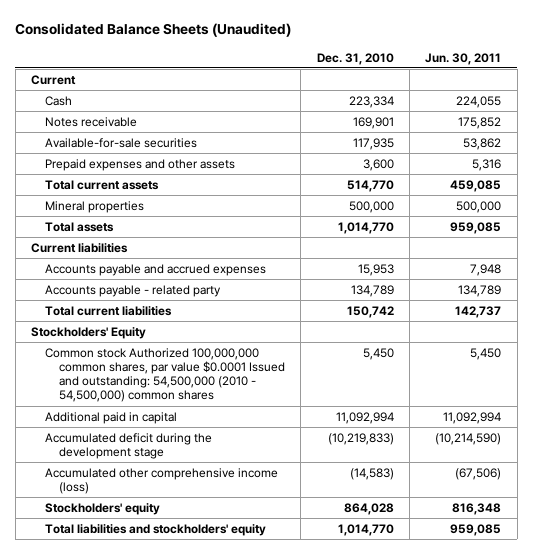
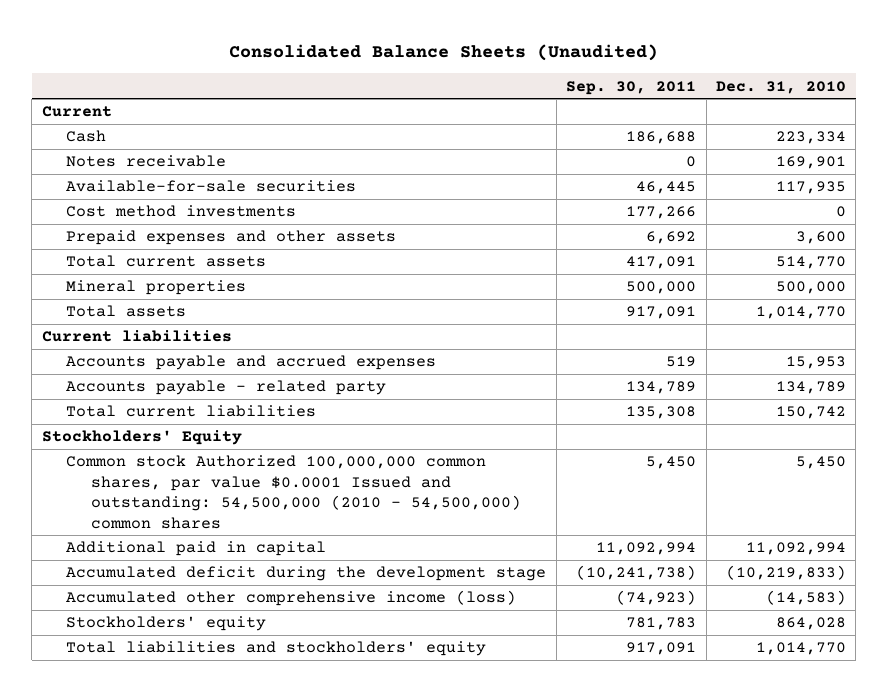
- | Dec. 31, 2010 | Jun. 30, 2011
+ | Sep. 30, 2011 | Dec. 31, 2010
+ Cost method investments | 177,266 | 0

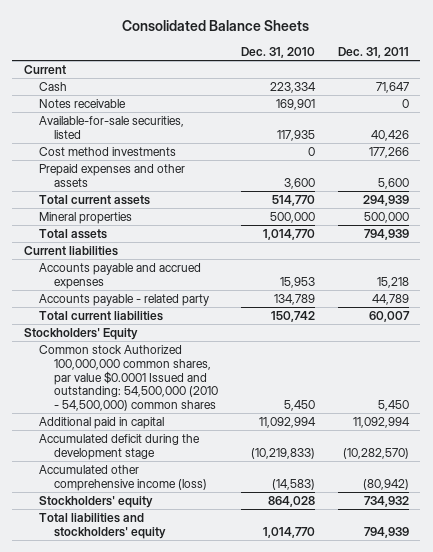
- Consolidated Balance Sheets (Unaudited)
+ Consolidated Balance Sheets
- | Sep. 30, 2011 | Dec. 31, 2010
+ | Dec. 31, 2010 | Dec. 31, 2011
- Available-for-sale securities | 46,445 | 117,935
+ Available-for-sale securities, listed | 117,935 | 40,426

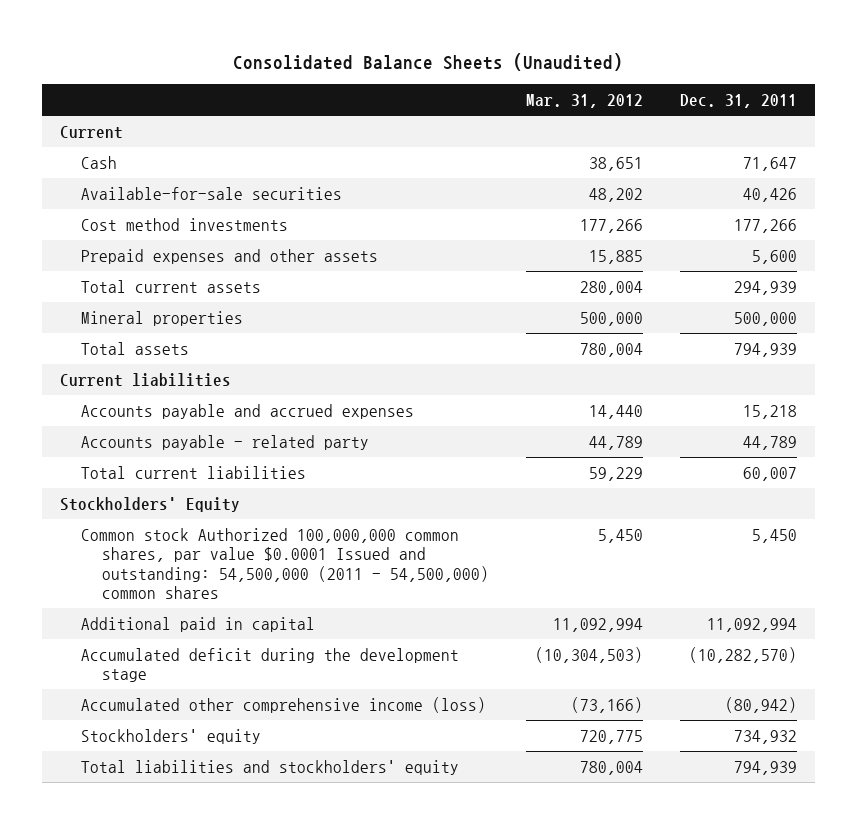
- Consolidated Balance Sheets
+ Consolidated Balance Sheets (Unaudited)
- | Dec. 31, 2010 | Dec. 31, 2011
+ | Mar. 31, 2012 | Dec. 31, 2011
- Notes receivable | 169,901 | 0
- Available-for-sale securities, listed | 117,935 | 40,426
+ Available-for-sale securities | 48,202 | 40,426
- Common stock Authorized 100,000,000 common shares, par value $0.0001 Issued and outstanding: 54,500,000 (2010 - 54,500,000) common shares | 5,450 | 5,450
+ Common stock Authorized 100,000,000 common shares, par value $0.0001 Issued and outstanding: 54,500,000 (2011 - 54,500,000) common shares | 5,450 | 5,450

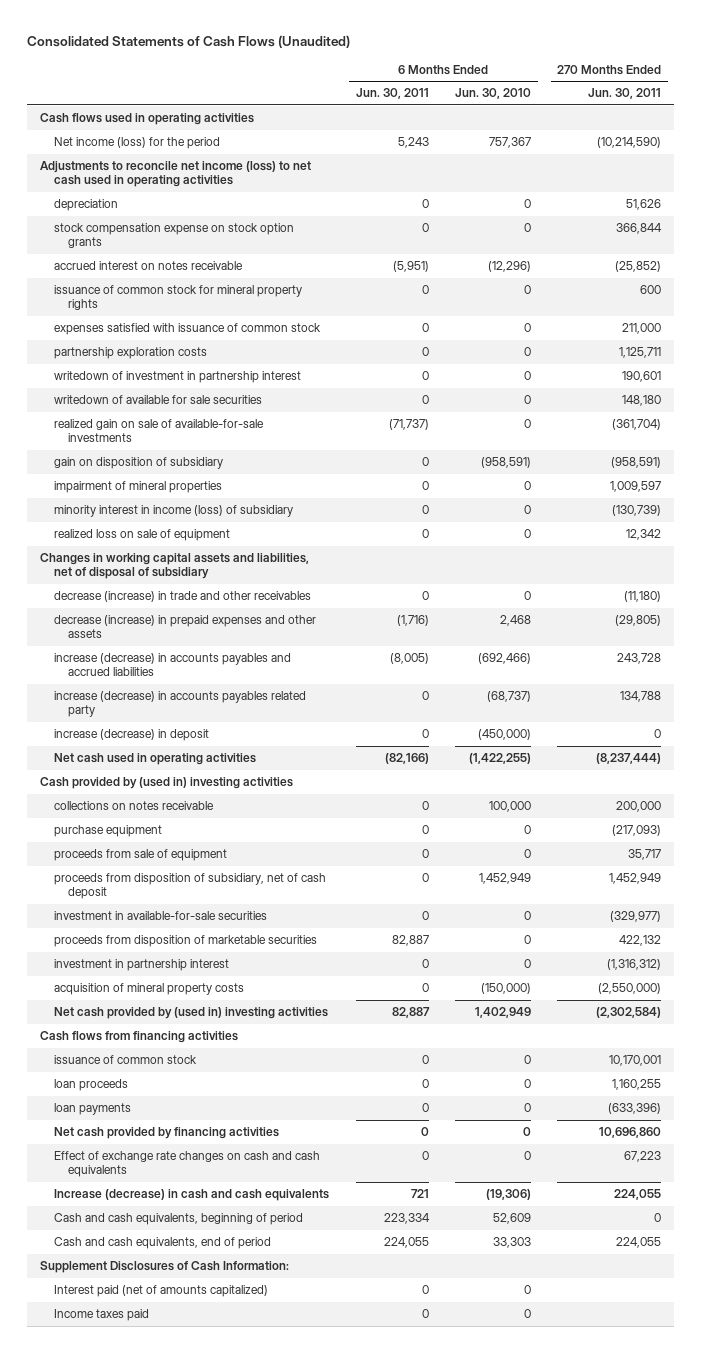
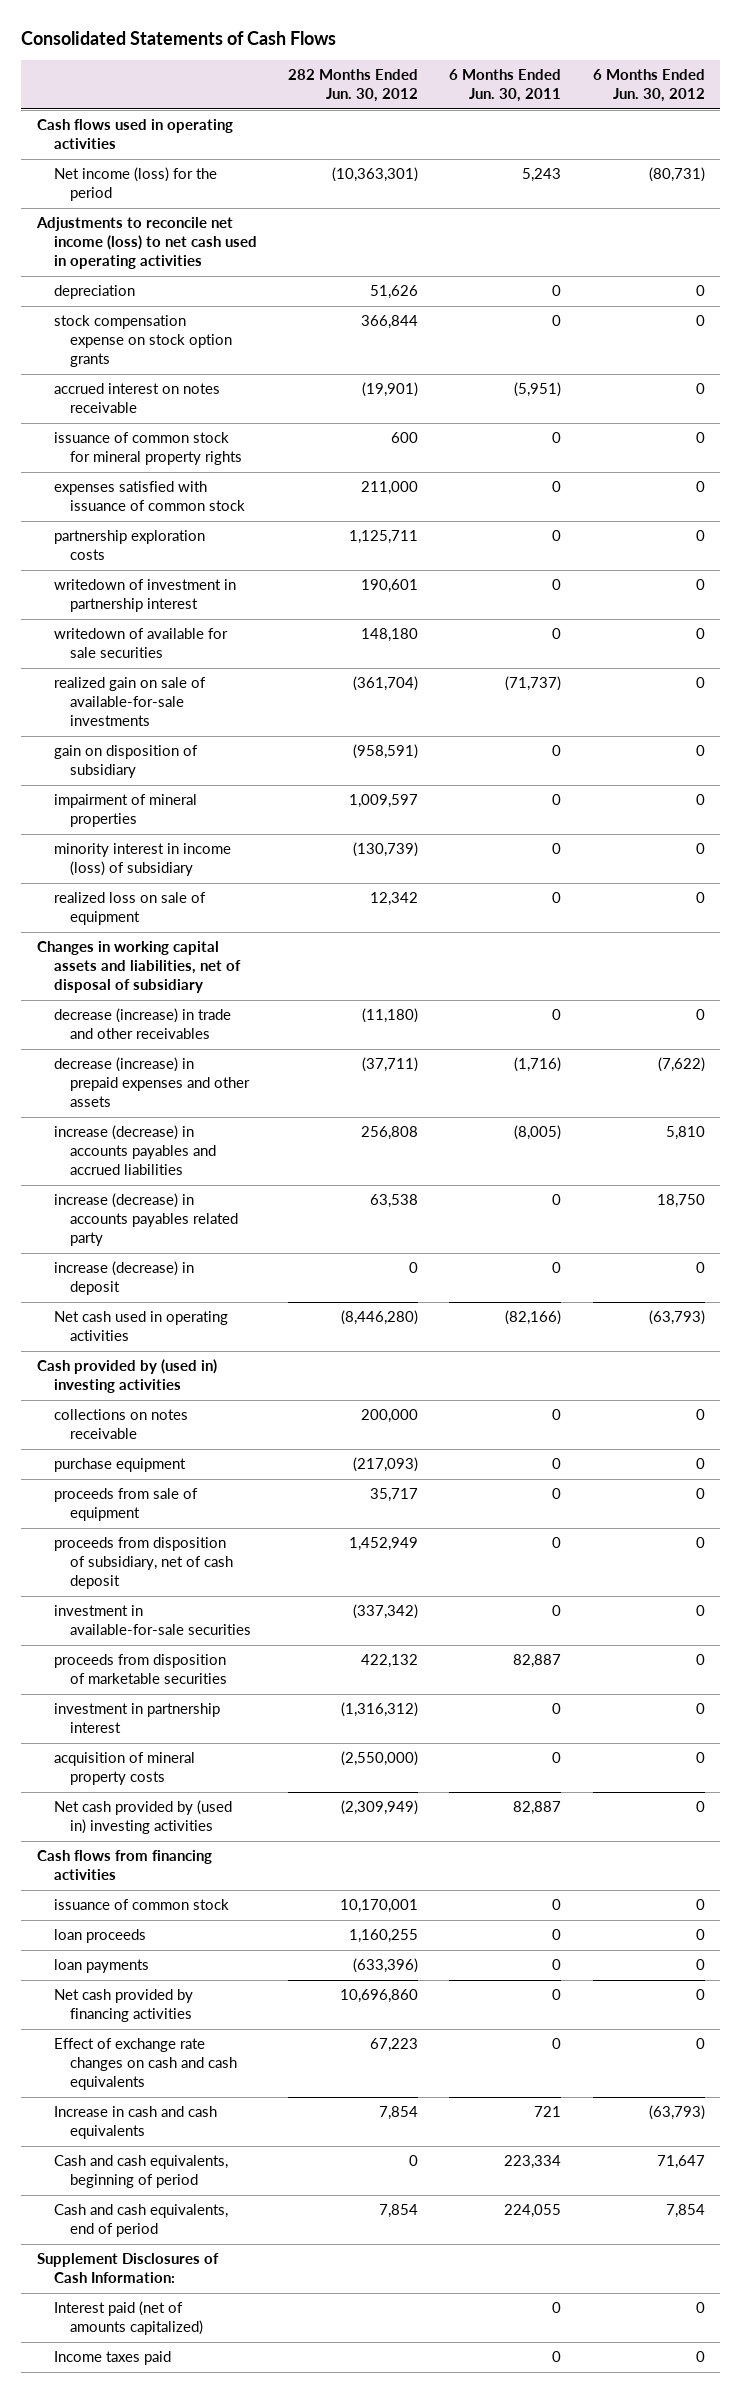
- Consolidated Statements of Cash Flows (Unaudited)
+ Consolidated Statements of Cash Flows
- | 6 Months Ended Jun. 30, 2011 | 6 Months Ended Jun. 30, 2010 | 270 Months Ended Jun. 30, 2011
+ | 282 Months Ended Jun. 30, 2012 | 6 Months Ended Jun. 30, 2011 | 6 Months Ended Jun. 30, 2012
- Increase (decrease) in cash and cash equivalents | 721 | (19,306) | 224,055
+ Increase in cash and cash equivalents | 7,854 | 721 | (63,793)

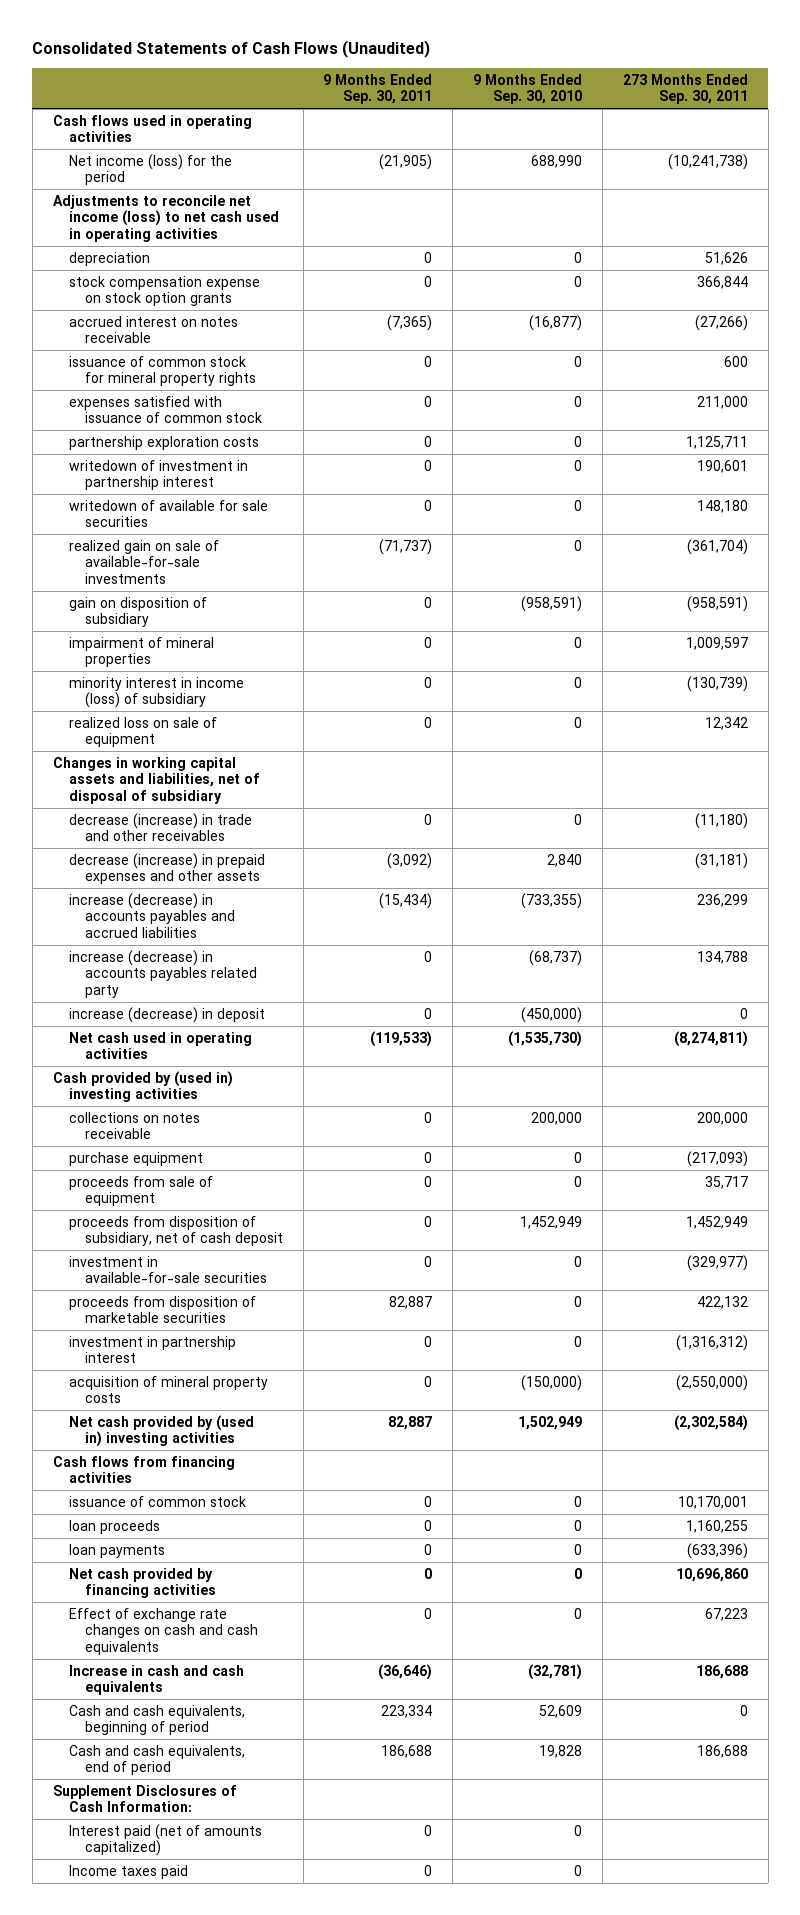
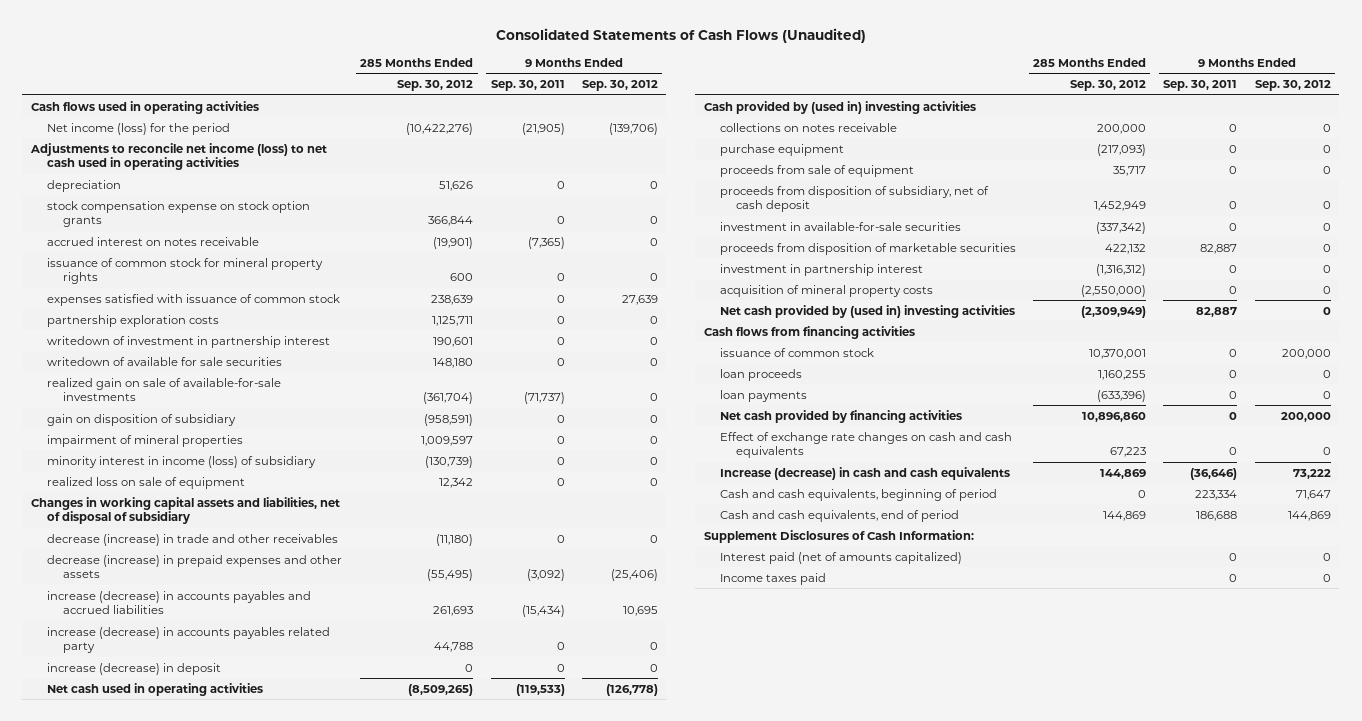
- | 9 Months Ended Sep. 30, 2011 | 9 Months Ended Sep. 30, 2010 | 273 Months Ended Sep. 30, 2011
+ | 285 Months Ended Sep. 30, 2012 | 9 Months Ended Sep. 30, 2011 | 9 Months Ended Sep. 30, 2012
- Increase in cash and cash equivalents | (36,646) | (32,781) | 186,688
+ Increase (decrease) in cash and cash equivalents | 144,869 | (36,646) | 73,222

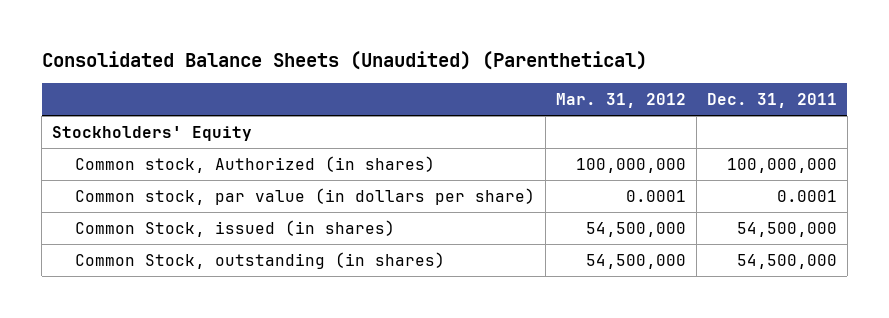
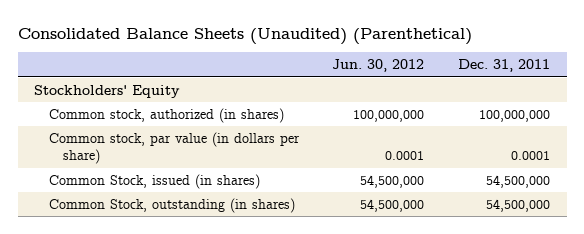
- | Mar. 31, 2012 | Dec. 31, 2011
+ | Jun. 30, 2012 | Dec. 31, 2011
- Common stock, Authorized (in shares) | 100,000,000 | 100,000,000
+ Common stock, authorized (in shares) | 100,000,000 | 100,000,000

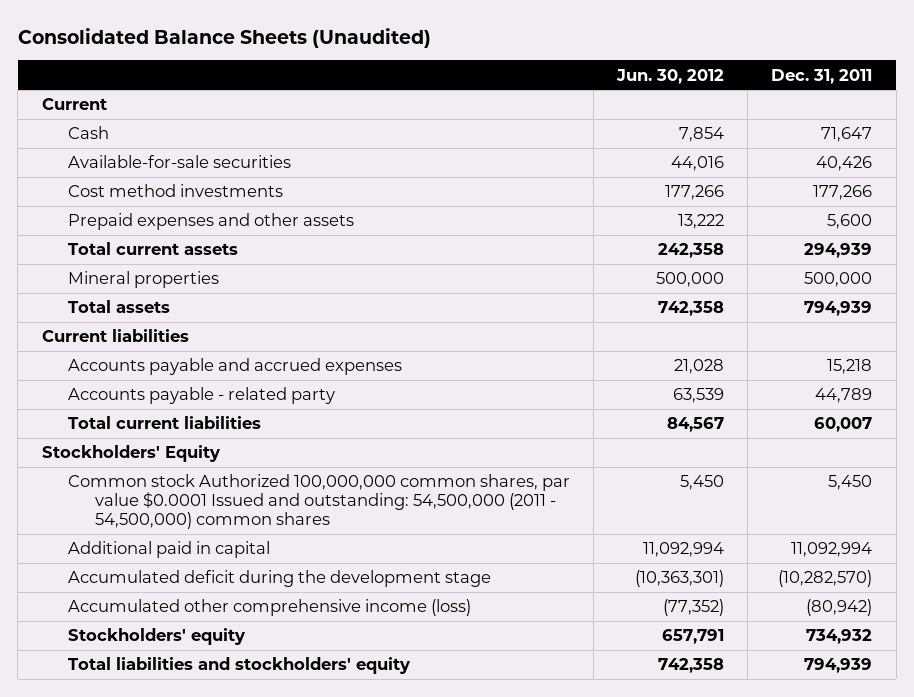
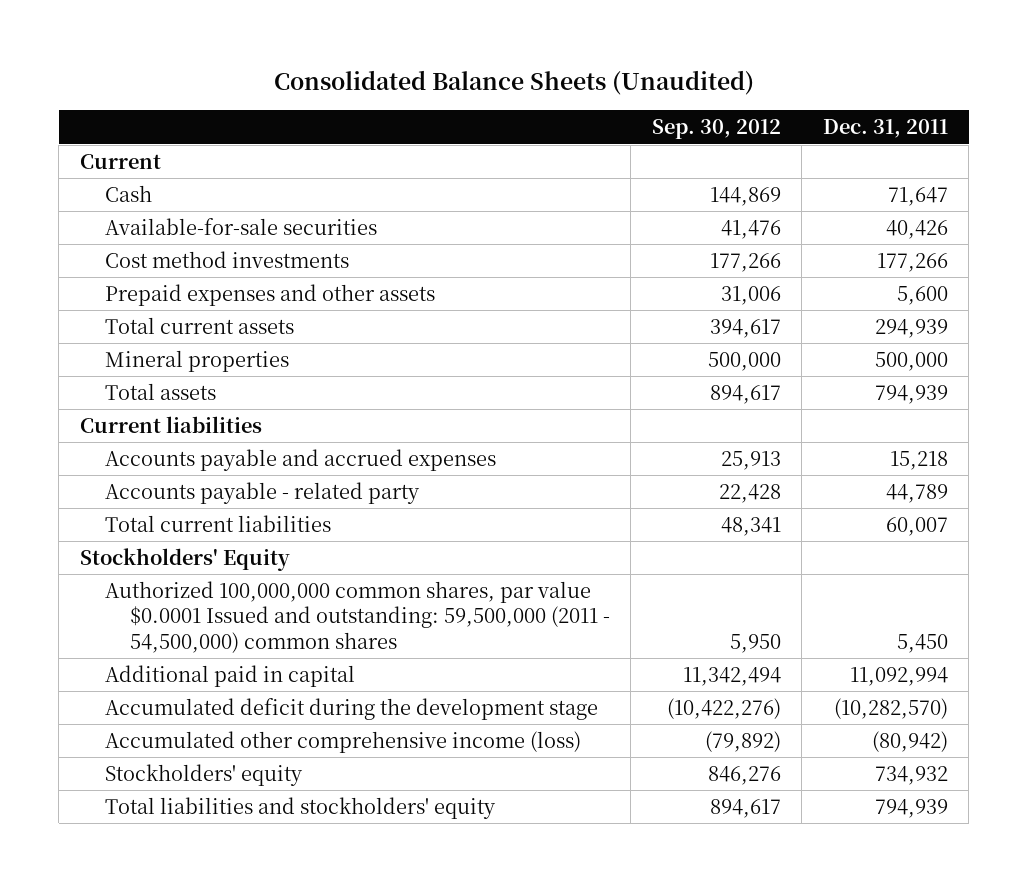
- | Jun. 30, 2012 | Dec. 31, 2011
+ | Sep. 30, 2012 | Dec. 31, 2011
- Common stock Authorized 100,000,000 common shares, par value $0.0001 Issued and outstanding: 54,500,000 (2011 - 54,500,000) common shares | 5,450 | 5,450
+ Authorized 100,000,000 common shares, par value $0.0001 Issued and outstanding: 59,500,000 (2011 - 54,500,000) common shares | 5,950 | 5,450

